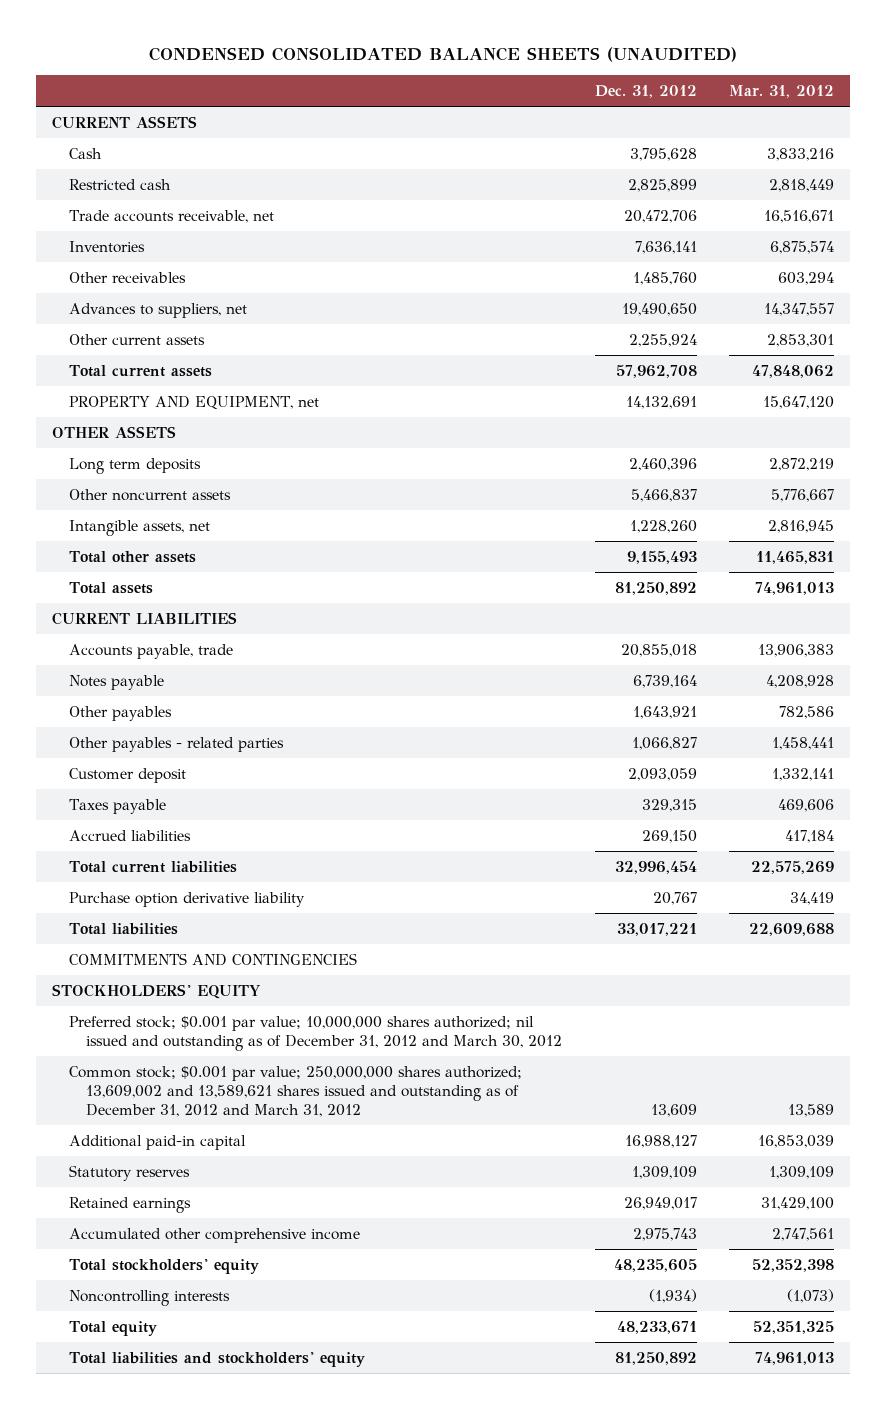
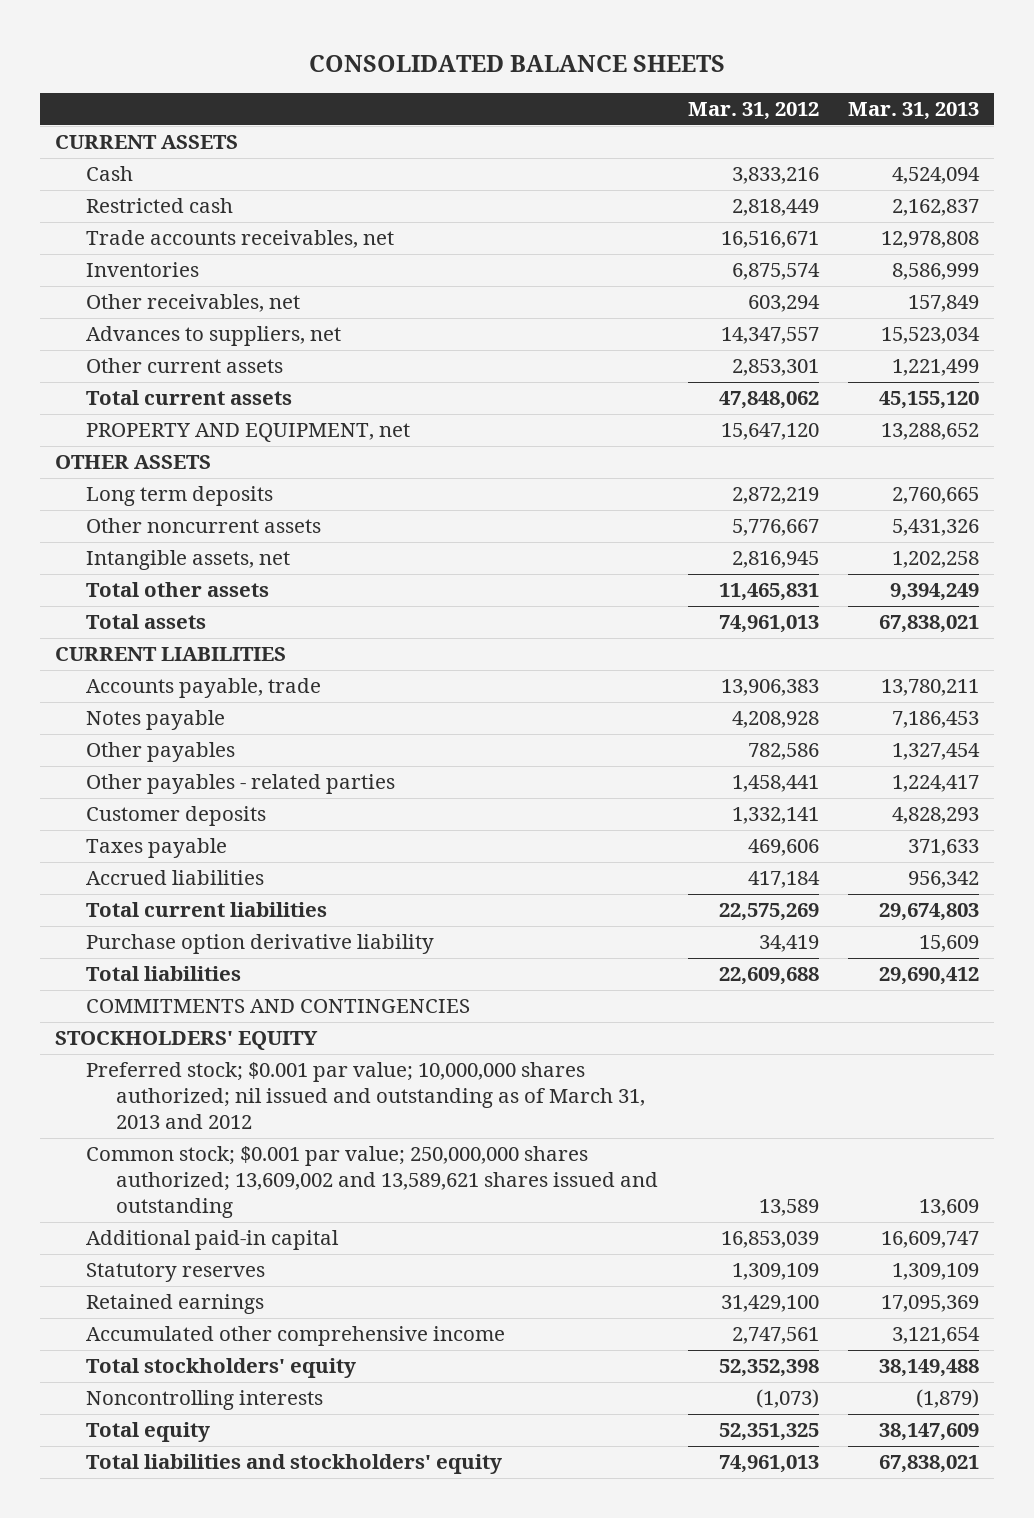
- CONDENSED CONSOLIDATED BALANCE SHEETS (UNAUDITED)
+ CONSOLIDATED BALANCE SHEETS
- | Dec. 31, 2012 | Mar. 31, 2012
+ | Mar. 31, 2012 | Mar. 31, 2013
- Trade accounts receivable, net | 20,472,706 | 16,516,671
+ Trade accounts receivables, net | 16,516,671 | 12,978,808
- Other receivables | 1,485,760 | 603,294
+ Other receivables, net | 603,294 | 157,849
- Customer deposit | 2,093,059 | 1,332,141
+ Customer deposits | 1,332,141 | 4,828,293
- Preferred stock; $0.001 par value; 10,000,000 shares authorized; nil issued and outstanding as of December 31, 2012 and March 30, 2012
- Common stock; $0.001 par value; 250,000,000 shares authorized; 13,609,002 and 13,589,621 shares issued and outstanding as of December 31, 2012 and March 31, 2012 | 13,609 | 13,589
+ Preferred stock; $0.001 par value; 10,000,000 shares authorized; nil issued and outstanding as of March 31, 2013 and 2012
+ Common stock; $0.001 par value; 250,000,000 shares authorized; 13,609,002 and 13,589,621 shares issued and outstanding | 13,589 | 13,609

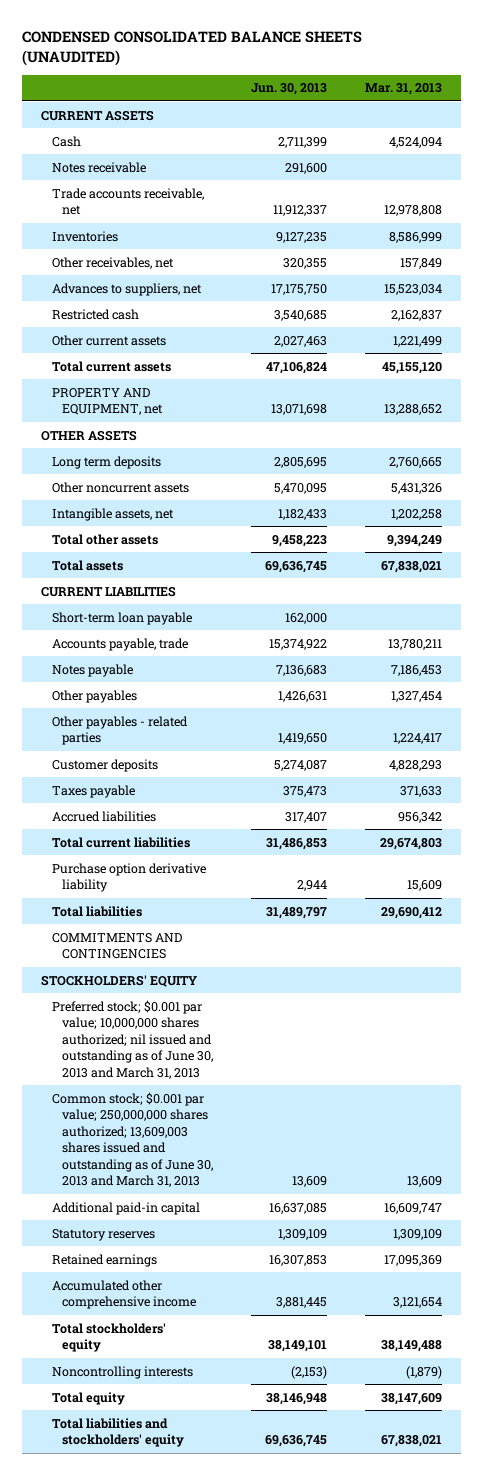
- CONSOLIDATED BALANCE SHEETS
+ CONDENSED CONSOLIDATED BALANCE SHEETS (UNAUDITED)
- | Mar. 31, 2012 | Mar. 31, 2013
+ | Jun. 30, 2013 | Mar. 31, 2013
- Trade accounts receivables, net | 16,516,671 | 12,978,808
+ Notes receivable | 291,600 |
+ Trade accounts receivable, net | 11,912,337 | 12,978,808
moved down: Restricted cash | 3,540,685 | 2,162,837
+ Short-term loan payable | 162,000 |
- Preferred stock; $0.001 par value; 10,000,000 shares authorized; nil issued and outstanding as of March 31, 2013 and 2012
- Common stock; $0.001 par value; 250,000,000 shares authorized; 13,609,002 and 13,589,621 shares issued and outstanding | 13,589 | 13,609
+ Preferred stock; $0.001 par value; 10,000,000 shares authorized; nil issued and outstanding as of June 30, 2013 and March 31, 2013
+ Common stock; $0.001 par value; 250,000,000 shares authorized; 13,609,003 shares issued and outstanding as of June 30, 2013 and March 31, 2013 | 13,609 | 13,609

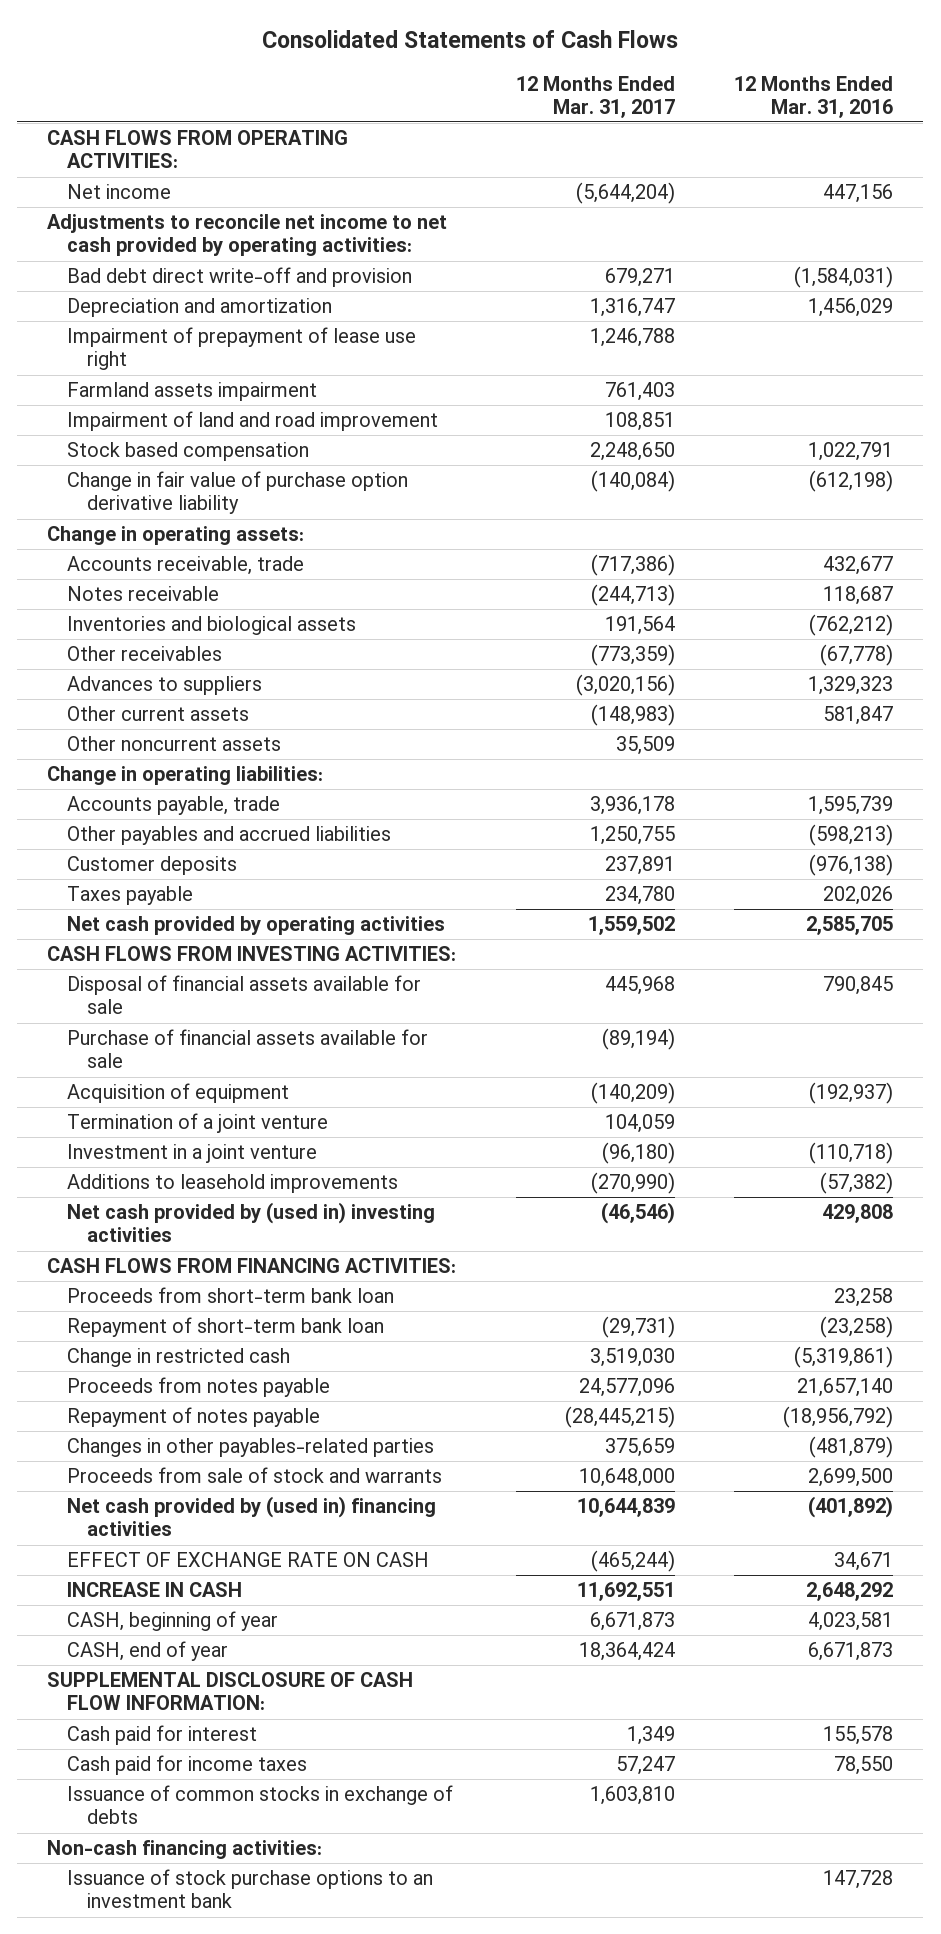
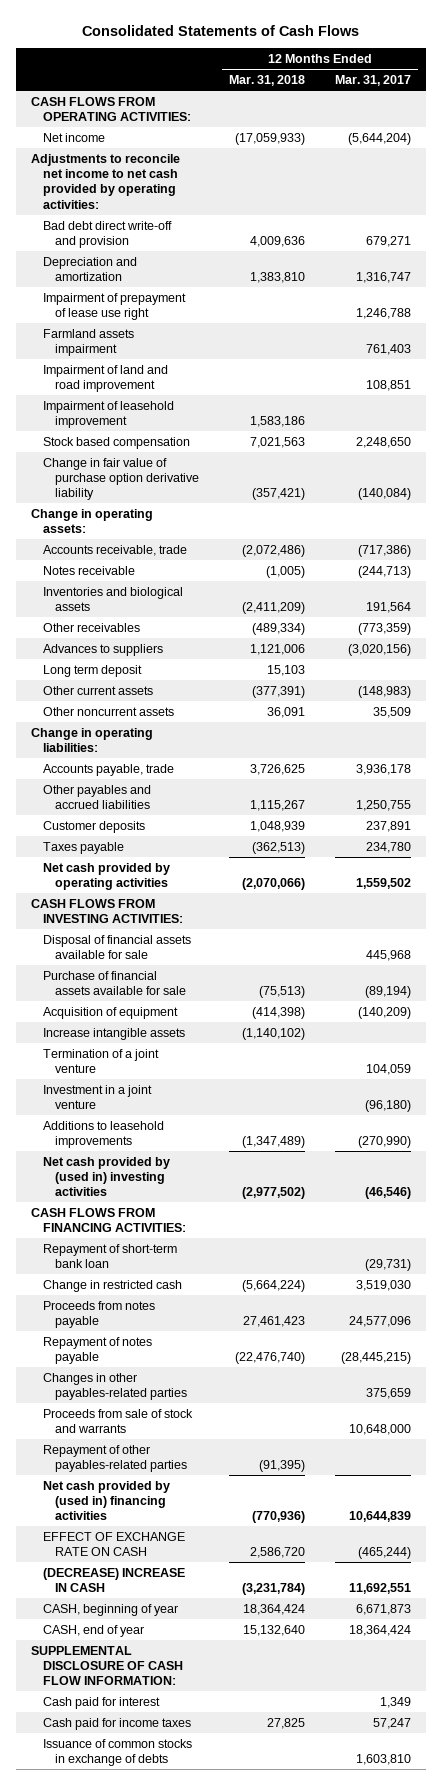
- | 12 Months Ended Mar. 31, 2017 | 12 Months Ended Mar. 31, 2016
+ | 12 Months Ended Mar. 31, 2018 | 12 Months Ended Mar. 31, 2017
+ Impairment of leasehold improvement | 1,583,186 |
+ Long term deposit | 15,103 |
+ Increase intangible assets | (1,140,102) |
- Proceeds from short-term bank loan | | 23,258
+ Repayment of other payables-related parties | (91,395) |
- INCREASE IN CASH | 11,692,551 | 2,648,292
+ (DECREASE) INCREASE IN CASH | (3,231,784) | 11,692,551
- Non-cash financing activities:
- Issuance of stock purchase options to an investment bank | | 147,728

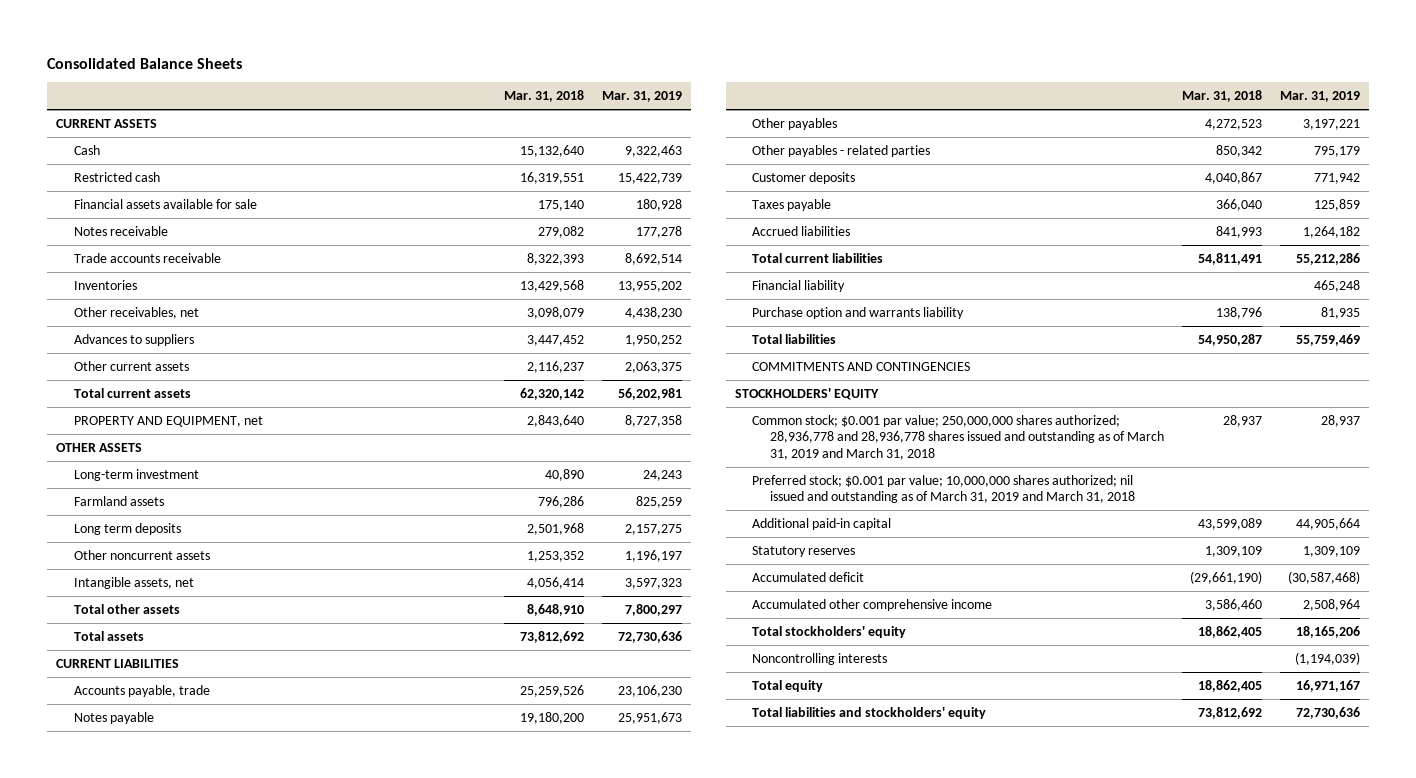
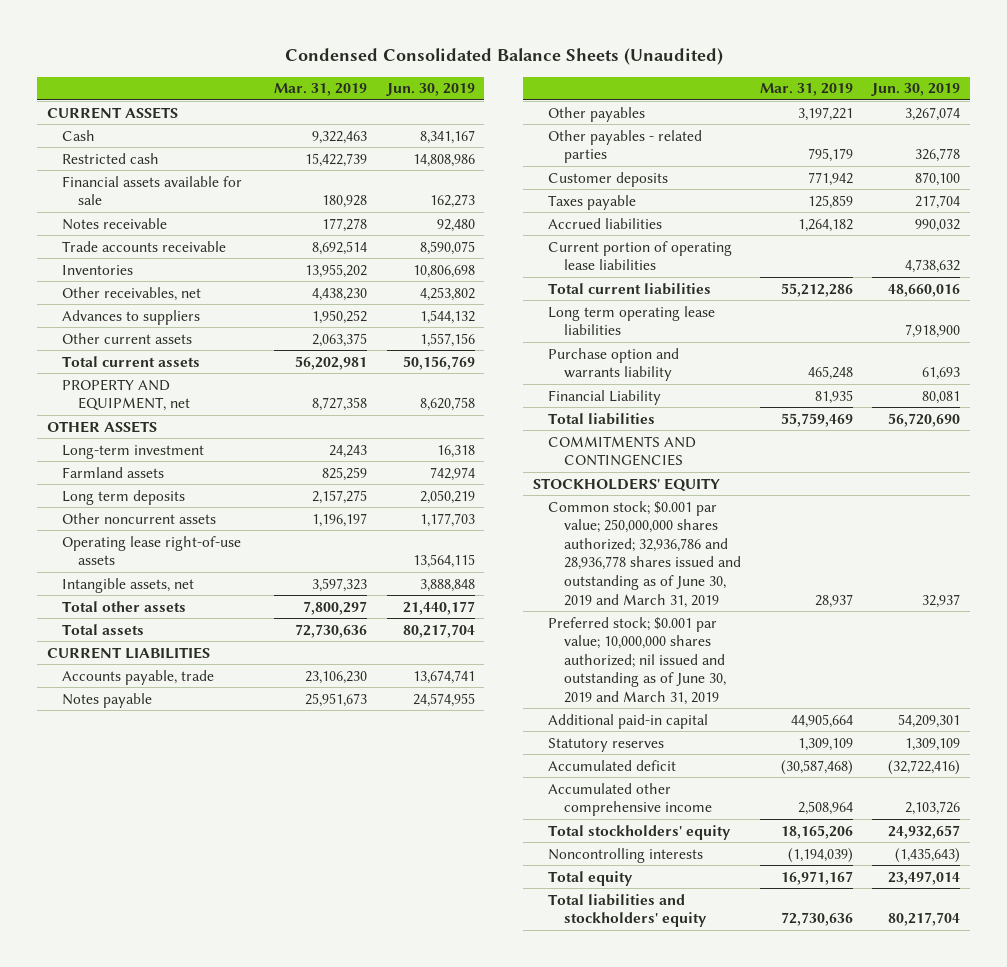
- Consolidated Balance Sheets
+ Condensed Consolidated Balance Sheets (Unaudited)
- | Mar. 31, 2018 | Mar. 31, 2019
+ | Mar. 31, 2019 | Jun. 30, 2019
+ Operating lease right-of-use assets | | 13,564,115
+ Current portion of operating lease liabilities | | 4,738,632
- Financial liability | | 465,248
- Purchase option and warrants liability | 138,796 | 81,935
+ Long term operating lease liabilities | | 7,918,900
+ Purchase option and warrants liability | 465,248 | 61,693
+ Financial Liability | 81,935 | 80,081
- Common stock; $0.001 par value; 250,000,000 shares authorized; 28,936,778 and 28,936,778 shares issued and outstanding as of March 31, 2019 and March 31, 2018 | 28,937 | 28,937
- Preferred stock; $0.001 par value; 10,000,000 shares authorized; nil issued and outstanding as of March 31, 2019 and March 31, 2018
+ Common stock; $0.001 par value; 250,000,000 shares authorized; 32,936,786 and 28,936,778 shares issued and outstanding as of June 30, 2019 and March 31, 2019 | 28,937 | 32,937
+ Preferred stock; $0.001 par value; 10,000,000 shares authorized; nil issued and outstanding as of June 30, 2019 and March 31, 2019

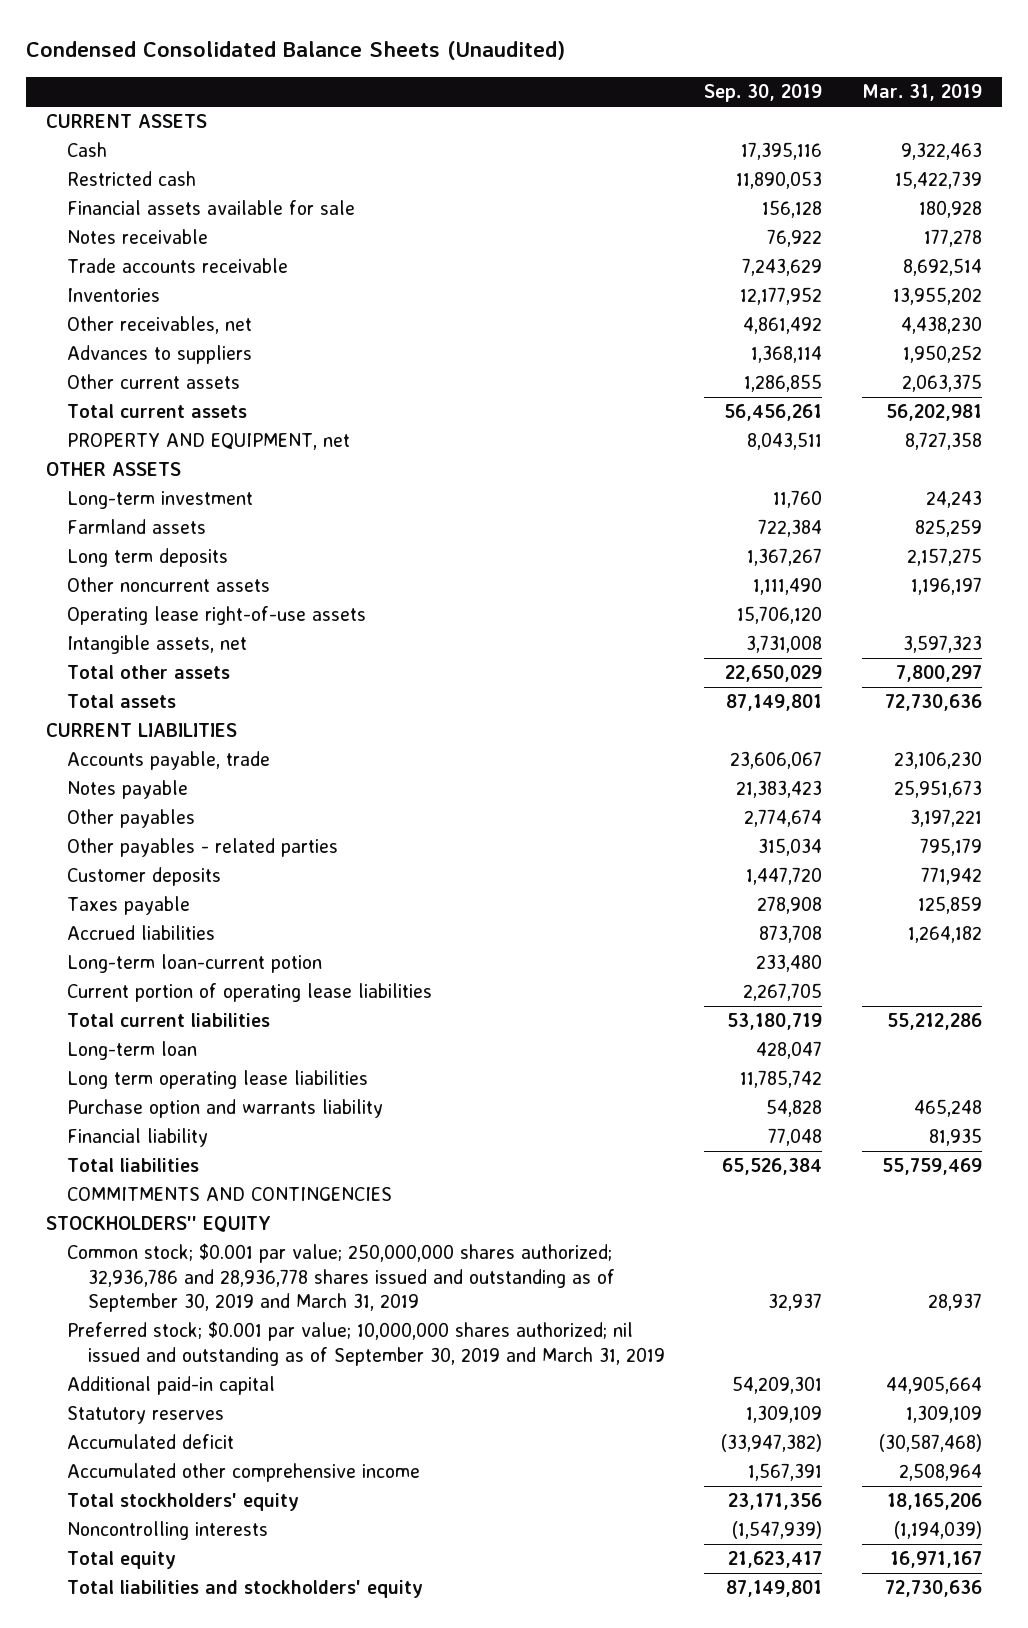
- | Mar. 31, 2019 | Jun. 30, 2019
+ | Sep. 30, 2019 | Mar. 31, 2019
+ Long-term loan-current potion | 233,480 |
+ Long-term loan | 428,047 |
- Financial Liability | 81,935 | 80,081
+ Financial liability | 77,048 | 81,935
- STOCKHOLDERS' EQUITY
- Common stock; $0.001 par value; 250,000,000 shares authorized; 32,936,786 and 28,936,778 shares issued and outstanding as of June 30, 2019 and March 31, 2019 | 28,937 | 32,937
- Preferred stock; $0.001 par value; 10,000,000 shares authorized; nil issued and outstanding as of June 30, 2019 and March 31, 2019
+ STOCKHOLDERS'' EQUITY
+ Common stock; $0.001 par value; 250,000,000 shares authorized; 32,936,786 and 28,936,778 shares issued and outstanding as of September 30, 2019 and March 31, 2019 | 32,937 | 28,937
+ Preferred stock; $0.001 par value; 10,000,000 shares authorized; nil issued and outstanding as of September 30, 2019 and March 31, 2019

